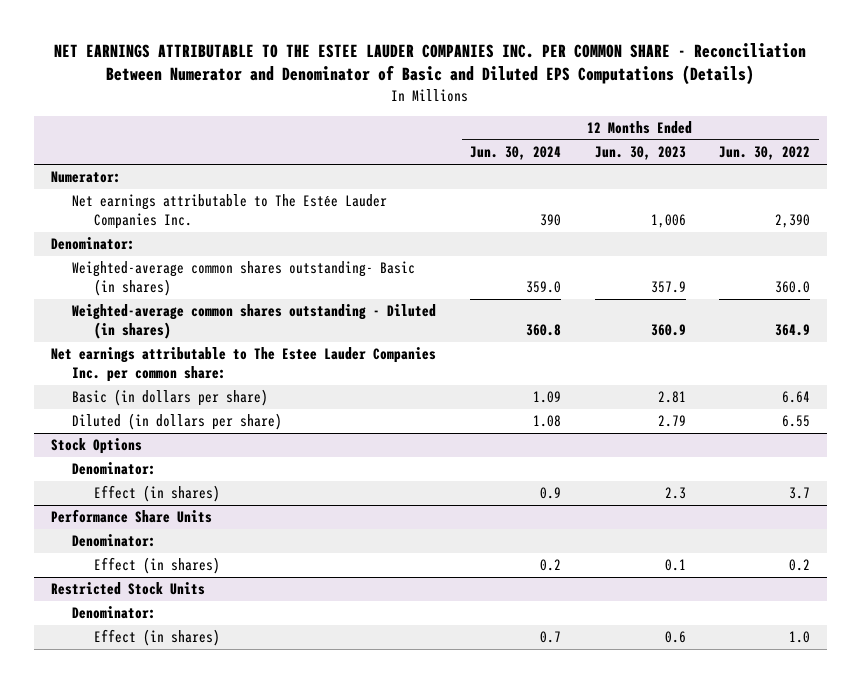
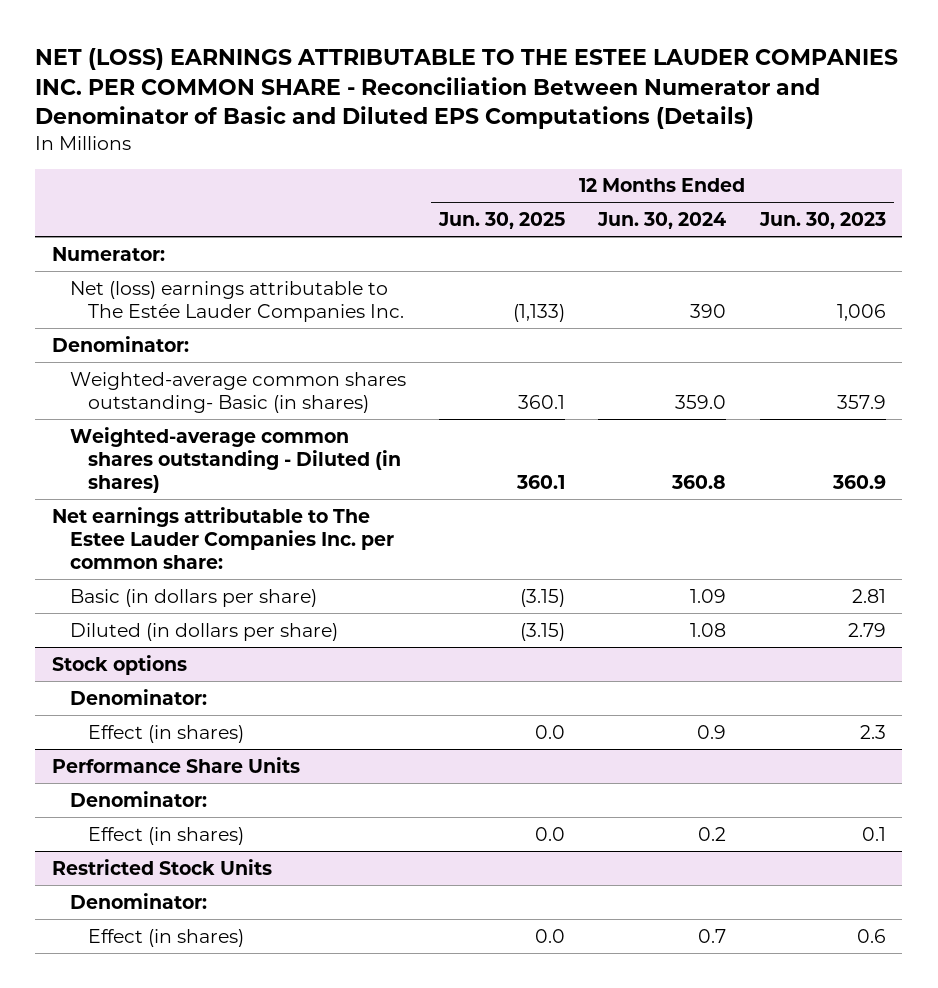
- NET EARNINGS ATTRIBUTABLE TO THE ESTEE LAUDER COMPANIES INC. PER COMMON SHARE - Reconciliation Between Numerator and Denominator of Basic and Diluted EPS Computations (Details)
+ NET (LOSS) EARNINGS ATTRIBUTABLE TO THE ESTEE LAUDER COMPANIES INC. PER COMMON SHARE - Reconciliation Between Numerator and Denominator of Basic and Diluted EPS Computations (Details)
- | 12 Months Ended Jun. 30, 2024 | 12 Months Ended Jun. 30, 2023 | 12 Months Ended Jun. 30, 2022
+ | 12 Months Ended Jun. 30, 2025 | 12 Months Ended Jun. 30, 2024 | 12 Months Ended Jun. 30, 2023
- Net earnings attributable to The Estée Lauder Companies Inc. | 390 | 1,006 | 2,390
+ Net (loss) earnings attributable to The Estée Lauder Companies Inc. | (1,133) | 390 | 1,006
- Stock Options
+ Stock options

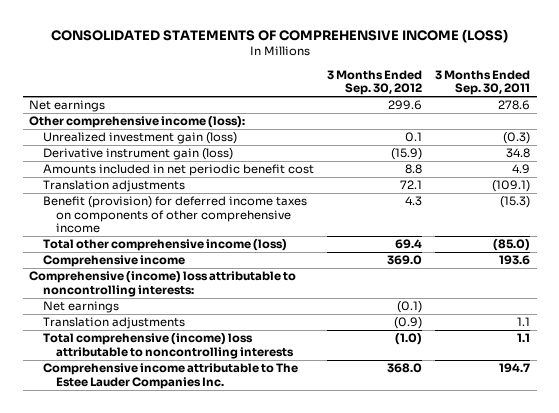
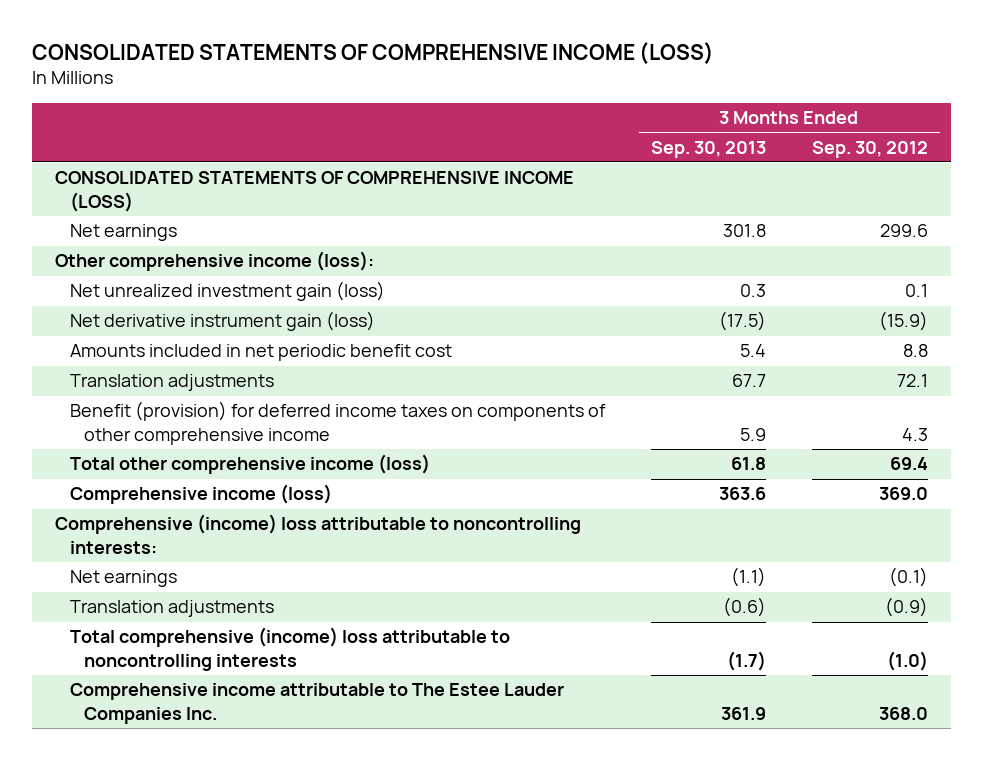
- | 3 Months Ended Sep. 30, 2012 | 3 Months Ended Sep. 30, 2011
+ | 3 Months Ended Sep. 30, 2013 | 3 Months Ended Sep. 30, 2012
+ CONSOLIDATED STATEMENTS OF COMPREHENSIVE INCOME (LOSS)
- Unrealized investment gain (loss) | 0.1 | (0.3)
- Derivative instrument gain (loss) | (15.9) | 34.8
+ Net unrealized investment gain (loss) | 0.3 | 0.1
+ Net derivative instrument gain (loss) | (17.5) | (15.9)
- Comprehensive income | 369.0 | 193.6
+ Comprehensive income (loss) | 363.6 | 369.0

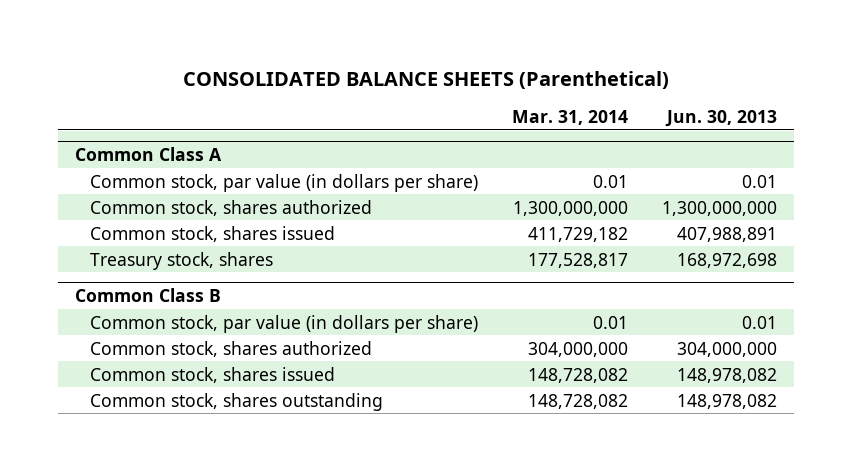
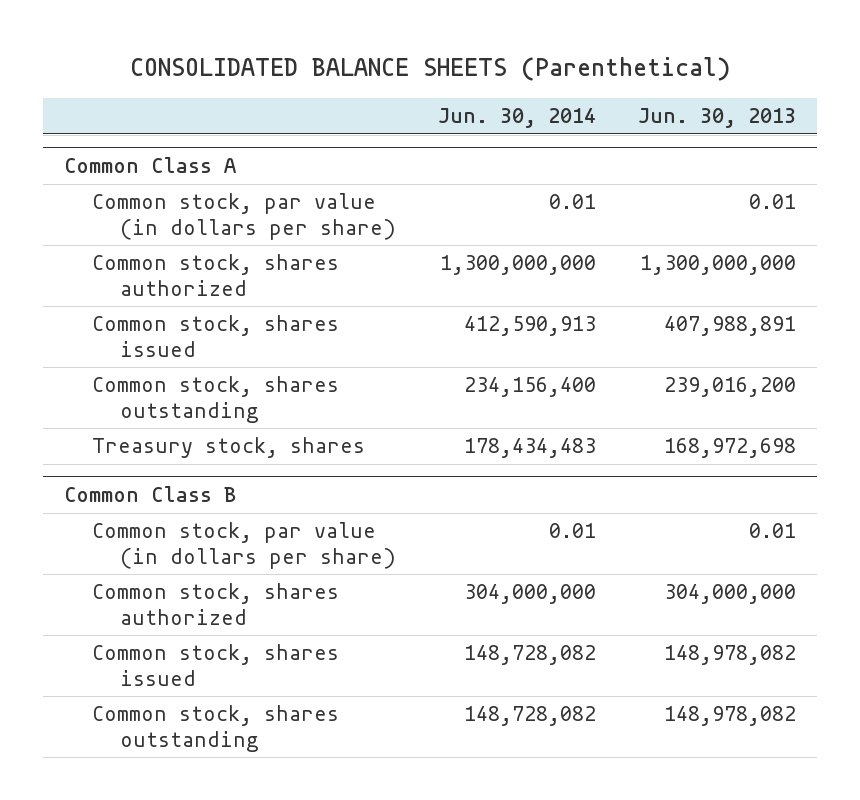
- | Mar. 31, 2014 | Jun. 30, 2013
+ | Jun. 30, 2014 | Jun. 30, 2013
@ Common Class A
+ Common stock, shares outstanding | 234,156,400 | 239,016,200

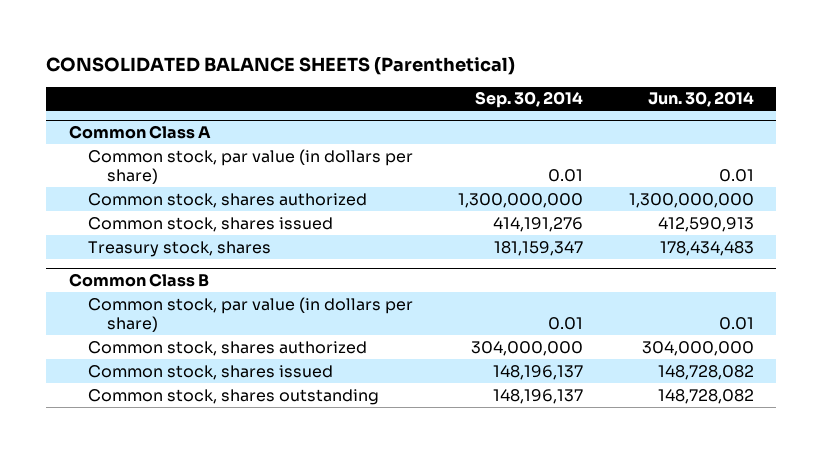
- | Jun. 30, 2014 | Jun. 30, 2013
+ | Sep. 30, 2014 | Jun. 30, 2014
@ Common Class A
- Common stock, shares outstanding | 234,156,400 | 239,016,200

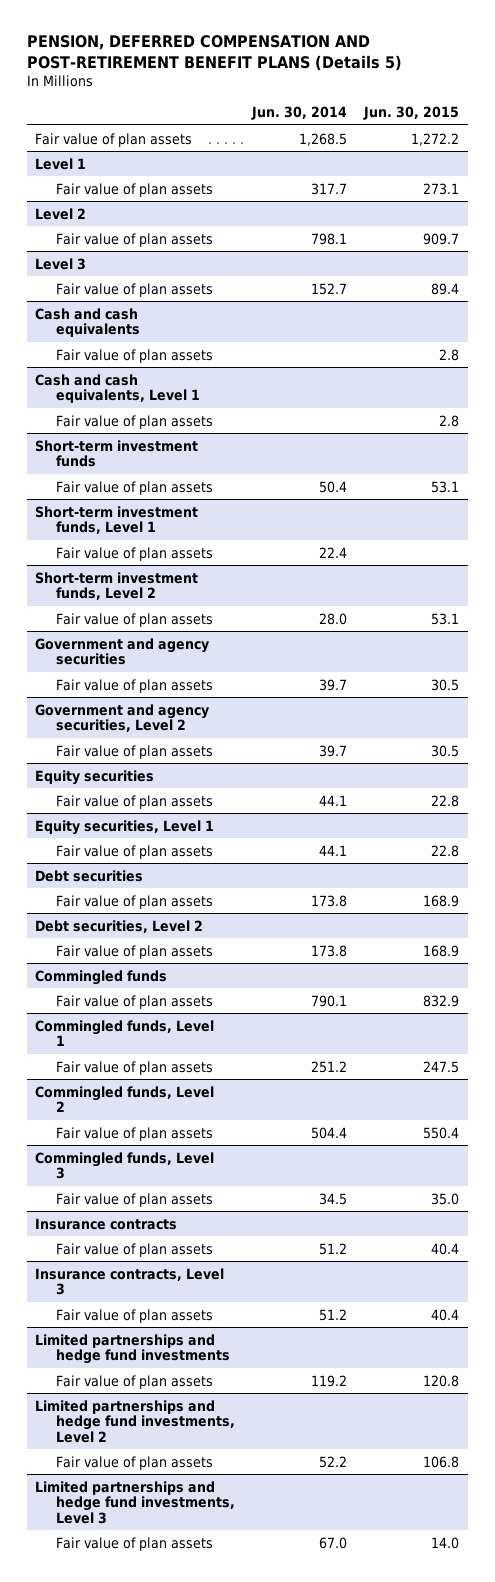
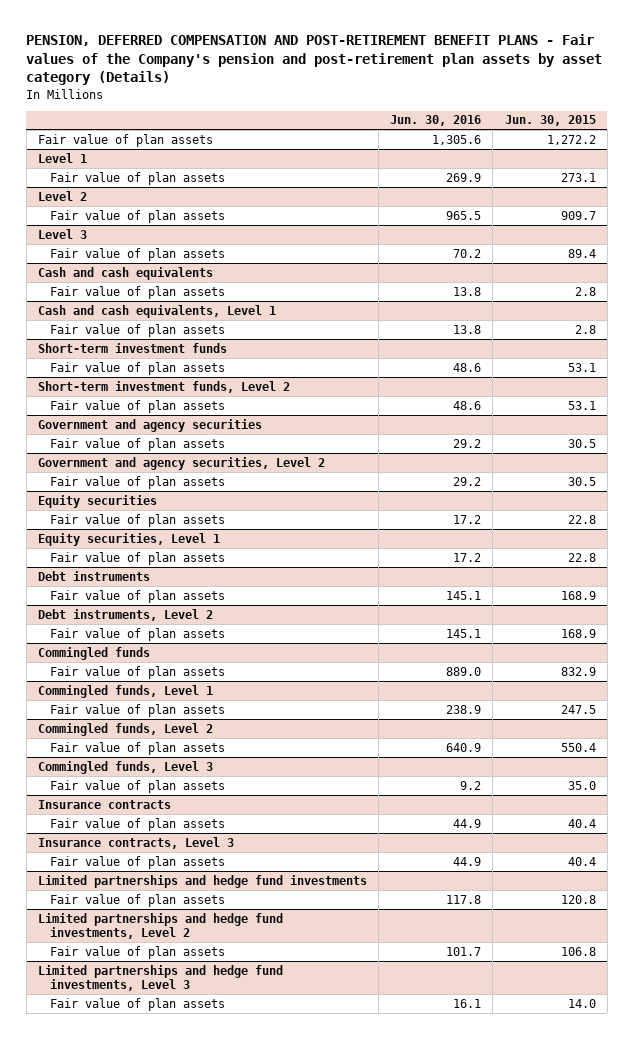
- PENSION, DEFERRED COMPENSATION AND POST-RETIREMENT BENEFIT PLANS (Details 5)
+ PENSION, DEFERRED COMPENSATION AND POST-RETIREMENT BENEFIT PLANS - Fair values of the Company's pension and post-retirement plan assets by asset category (Details)
- | Jun. 30, 2014 | Jun. 30, 2015
+ | Jun. 30, 2016 | Jun. 30, 2015
- Short-term investment funds, Level 1
- Fair value of plan assets | 22.4 |
- Debt securities
+ Debt instruments
- Debt securities, Level 2
+ Debt instruments, Level 2

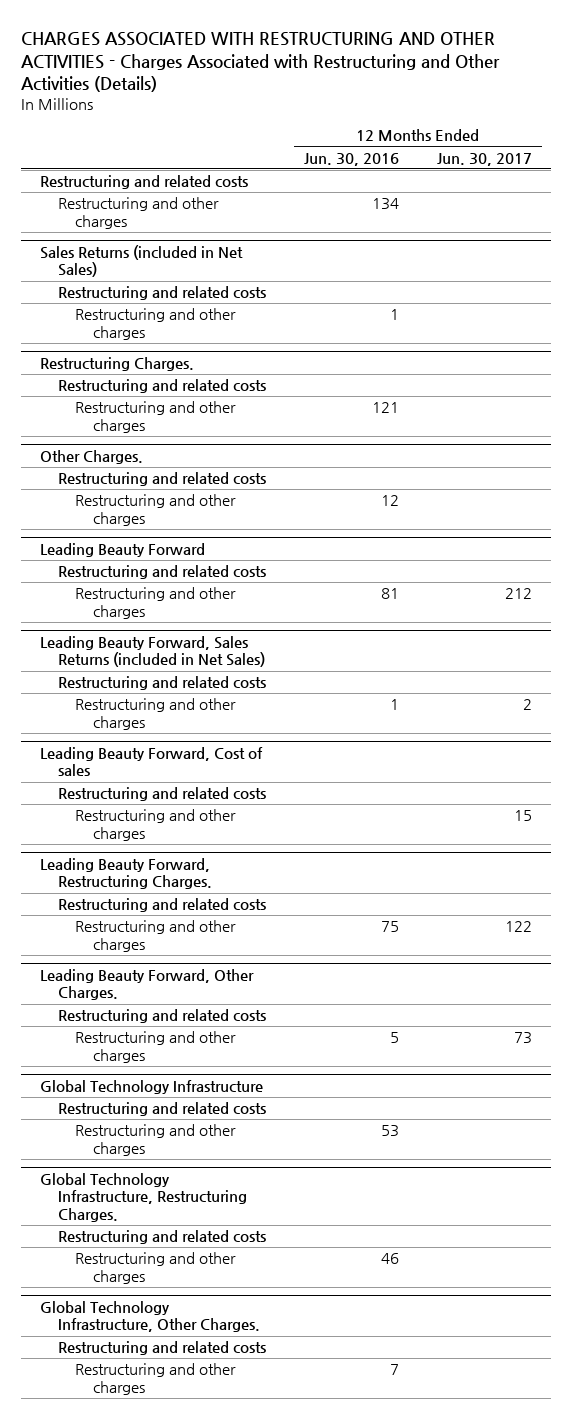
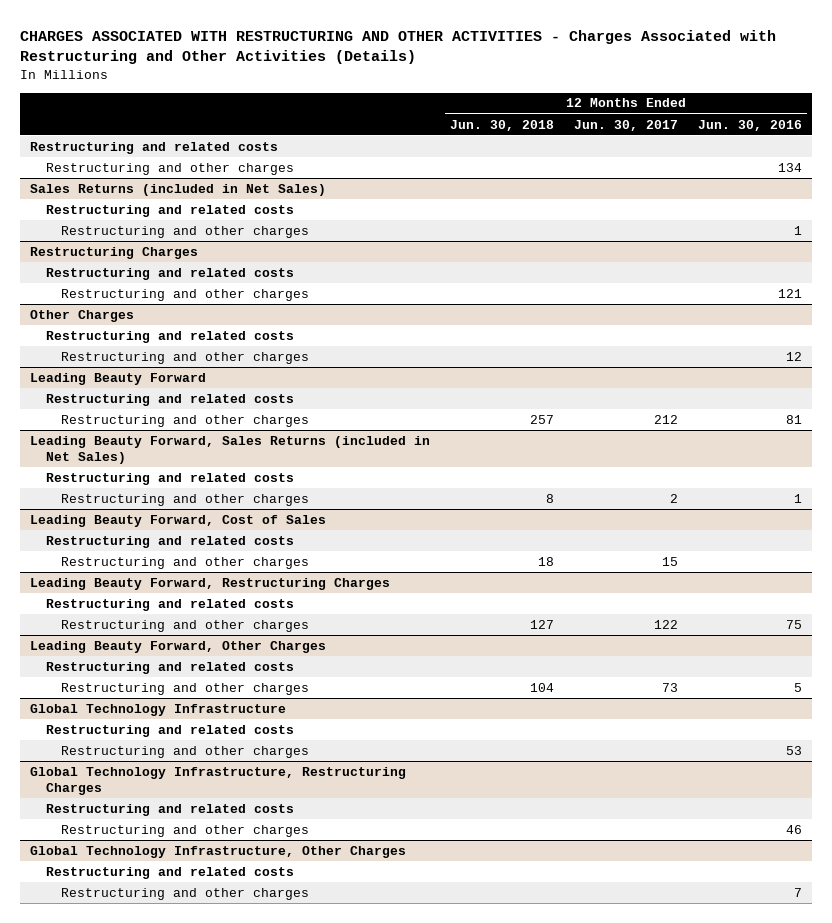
- | 12 Months Ended Jun. 30, 2016 | 12 Months Ended Jun. 30, 2017
+ | 12 Months Ended Jun. 30, 2018 | 12 Months Ended Jun. 30, 2017 | 12 Months Ended Jun. 30, 2016
- Restructuring Charges.
+ Restructuring Charges
- Other Charges.
+ Other Charges
- Leading Beauty Forward, Cost of sales
+ Leading Beauty Forward, Cost of Sales
- Leading Beauty Forward, Restructuring Charges.
+ Leading Beauty Forward, Restructuring Charges
- Leading Beauty Forward, Other Charges.
+ Leading Beauty Forward, Other Charges
- Global Technology Infrastructure, Restructuring Charges.
+ Global Technology Infrastructure, Restructuring Charges
- Global Technology Infrastructure, Other Charges.
+ Global Technology Infrastructure, Other Charges

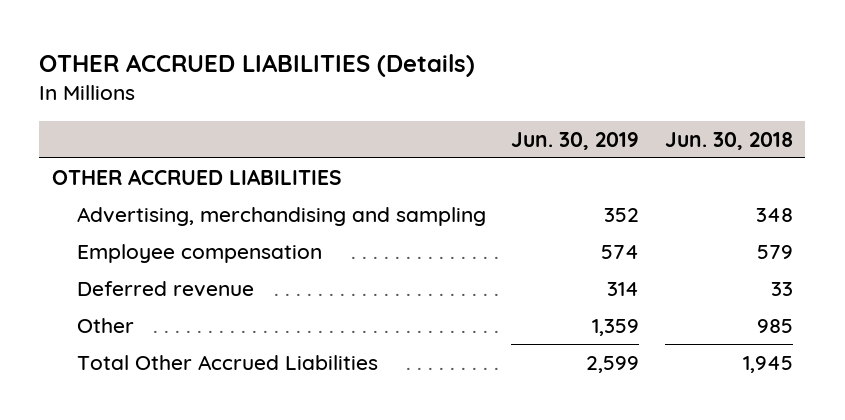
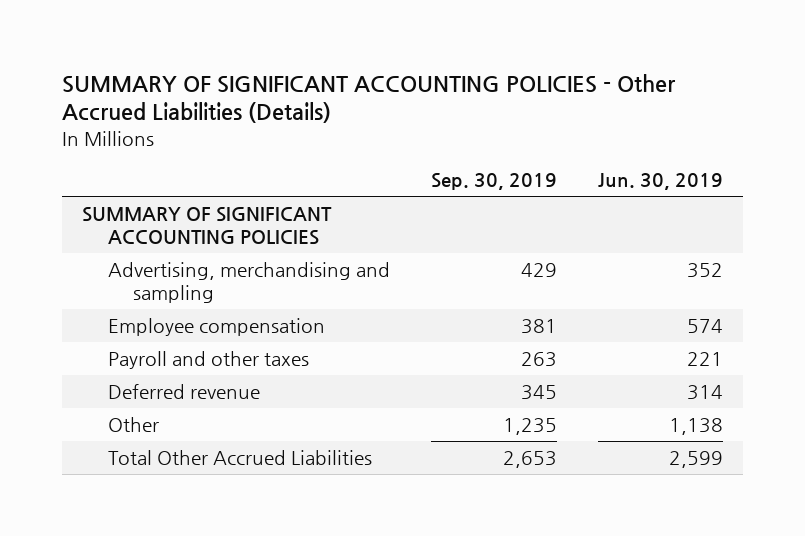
- OTHER ACCRUED LIABILITIES (Details)
+ SUMMARY OF SIGNIFICANT ACCOUNTING POLICIES - Other Accrued Liabilities (Details)
- | Jun. 30, 2019 | Jun. 30, 2018
+ | Sep. 30, 2019 | Jun. 30, 2019
- OTHER ACCRUED LIABILITIES
+ SUMMARY OF SIGNIFICANT ACCOUNTING POLICIES
+ Payroll and other taxes | 263 | 221
- Other | 1,359 | 985
+ Other | 1,235 | 1,138

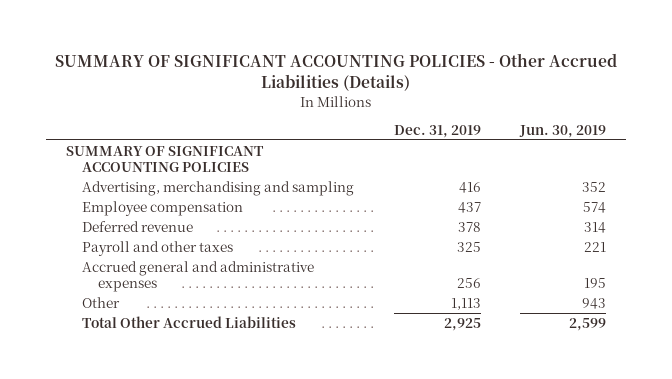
- | Sep. 30, 2019 | Jun. 30, 2019
+ | Dec. 31, 2019 | Jun. 30, 2019
- Other | 1,235 | 1,138
moved down: Payroll and other taxes | 325 | 221
+ Accrued general and administrative expenses | 256 | 195
+ Other | 1,113 | 943

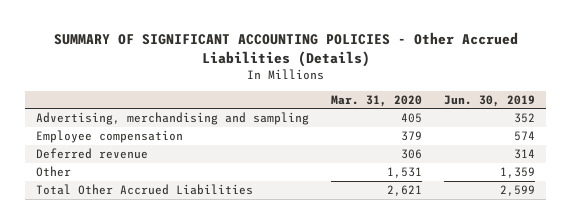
- | Dec. 31, 2019 | Jun. 30, 2019
+ | Mar. 31, 2020 | Jun. 30, 2019
- SUMMARY OF SIGNIFICANT ACCOUNTING POLICIES
- Payroll and other taxes | 325 | 221
- Accrued general and administrative expenses | 256 | 195
- Other | 1,113 | 943
+ Other | 1,531 | 1,359

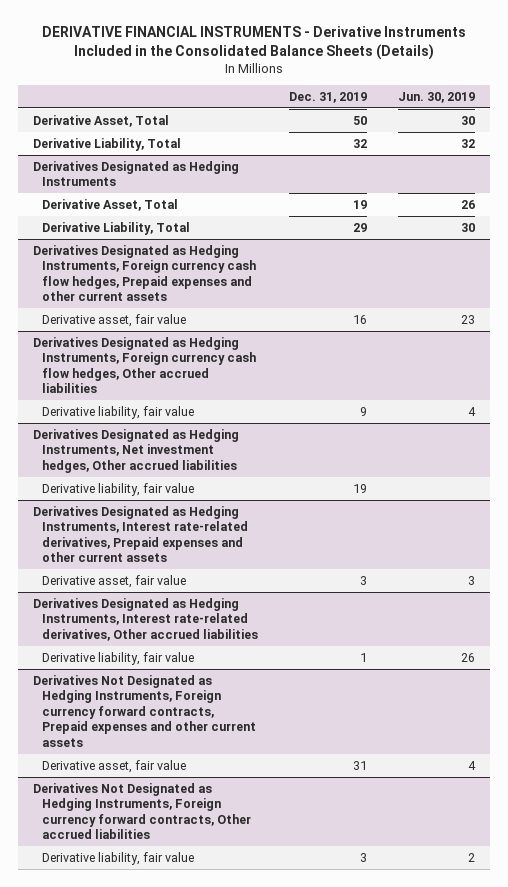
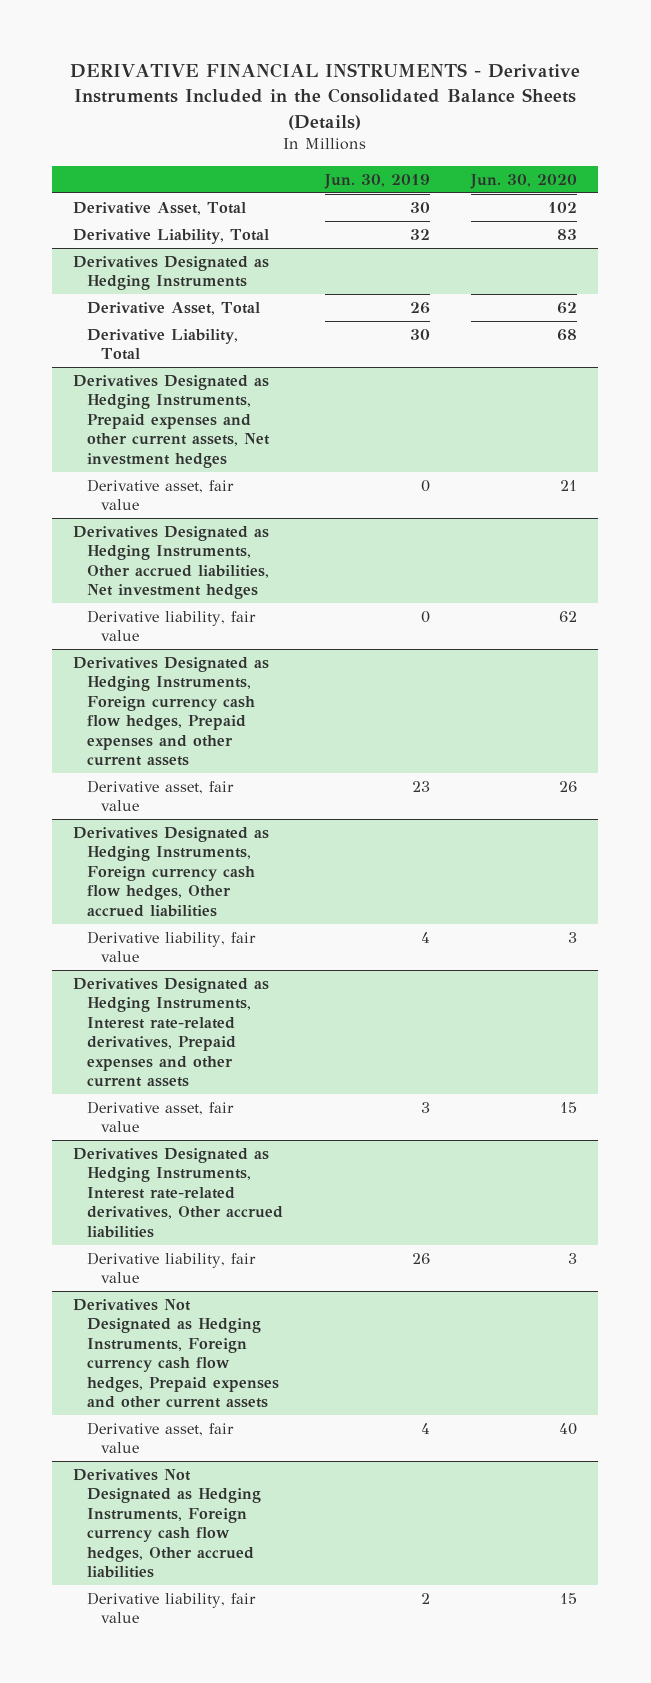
- | Dec. 31, 2019 | Jun. 30, 2019
+ | Jun. 30, 2019 | Jun. 30, 2020
+ Derivatives Designated as Hedging Instruments, Prepaid expenses and other current assets, Net investment hedges
+ Derivative asset, fair value | 0 | 21
+ Derivatives Designated as Hedging Instruments, Other accrued liabilities, Net investment hedges
+ Derivative liability, fair value | 0 | 62
- Derivatives Designated as Hedging Instruments, Net investment hedges, Other accrued liabilities
- Derivative liability, fair value | 19 |
- Derivatives Not Designated as Hedging Instruments, Foreign currency forward contracts, Prepaid expenses and other current assets
+ Derivatives Not Designated as Hedging Instruments, Foreign currency cash flow hedges, Prepaid expenses and other current assets
- Derivatives Not Designated as Hedging Instruments, Foreign currency forward contracts, Other accrued liabilities
+ Derivatives Not Designated as Hedging Instruments, Foreign currency cash flow hedges, Other accrued liabilities

